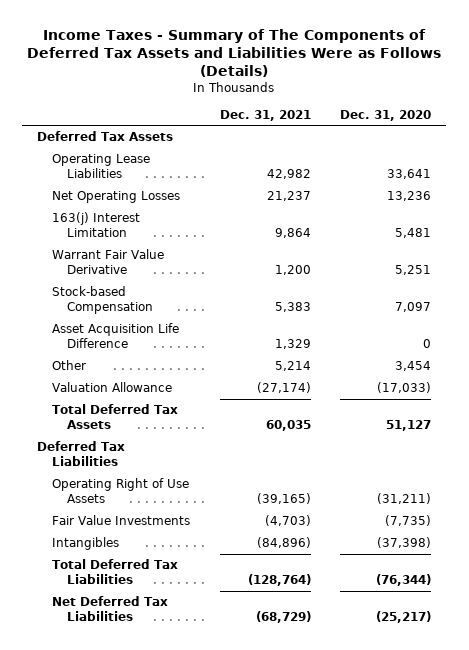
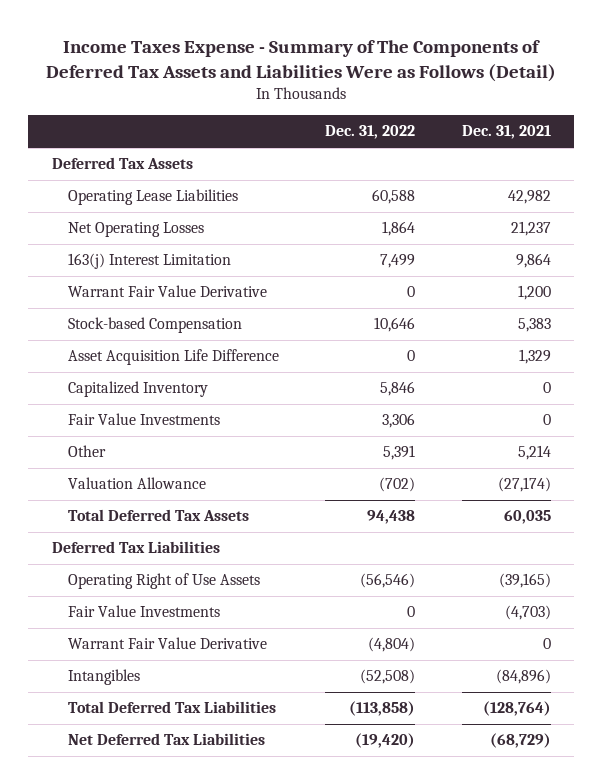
- Income Taxes - Summary of The Components of Deferred Tax Assets and Liabilities Were as Follows (Details)
+ Income Taxes Expense - Summary of The Components of Deferred Tax Assets and Liabilities Were as Follows (Detail)
- | Dec. 31, 2021 | Dec. 31, 2020
+ | Dec. 31, 2022 | Dec. 31, 2021
+ Capitalized Inventory | 5,846 | 0
+ Fair Value Investments | 3,306 | 0
+ Warrant Fair Value Derivative | (4,804) | 0

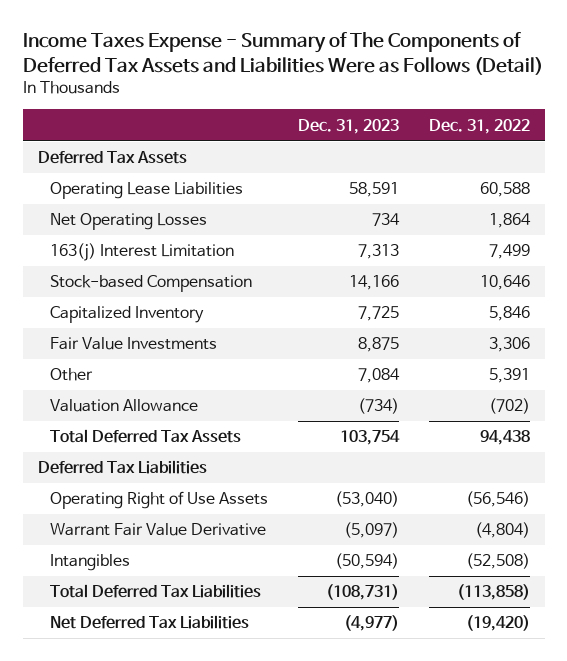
- | Dec. 31, 2022 | Dec. 31, 2021
+ | Dec. 31, 2023 | Dec. 31, 2022
- Warrant Fair Value Derivative | 0 | 1,200
- Asset Acquisition Life Difference | 0 | 1,329
- Fair Value Investments | 0 | (4,703)

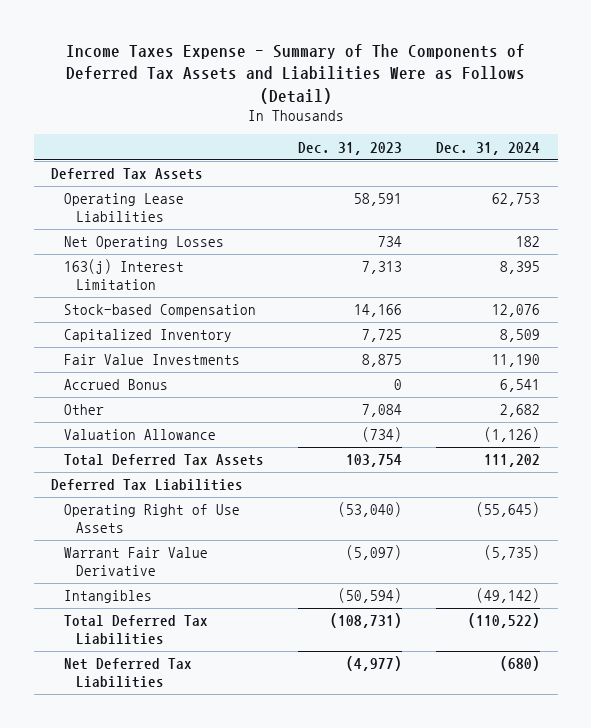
- | Dec. 31, 2023 | Dec. 31, 2022
+ | Dec. 31, 2023 | Dec. 31, 2024
+ Accrued Bonus | 0 | 6,541

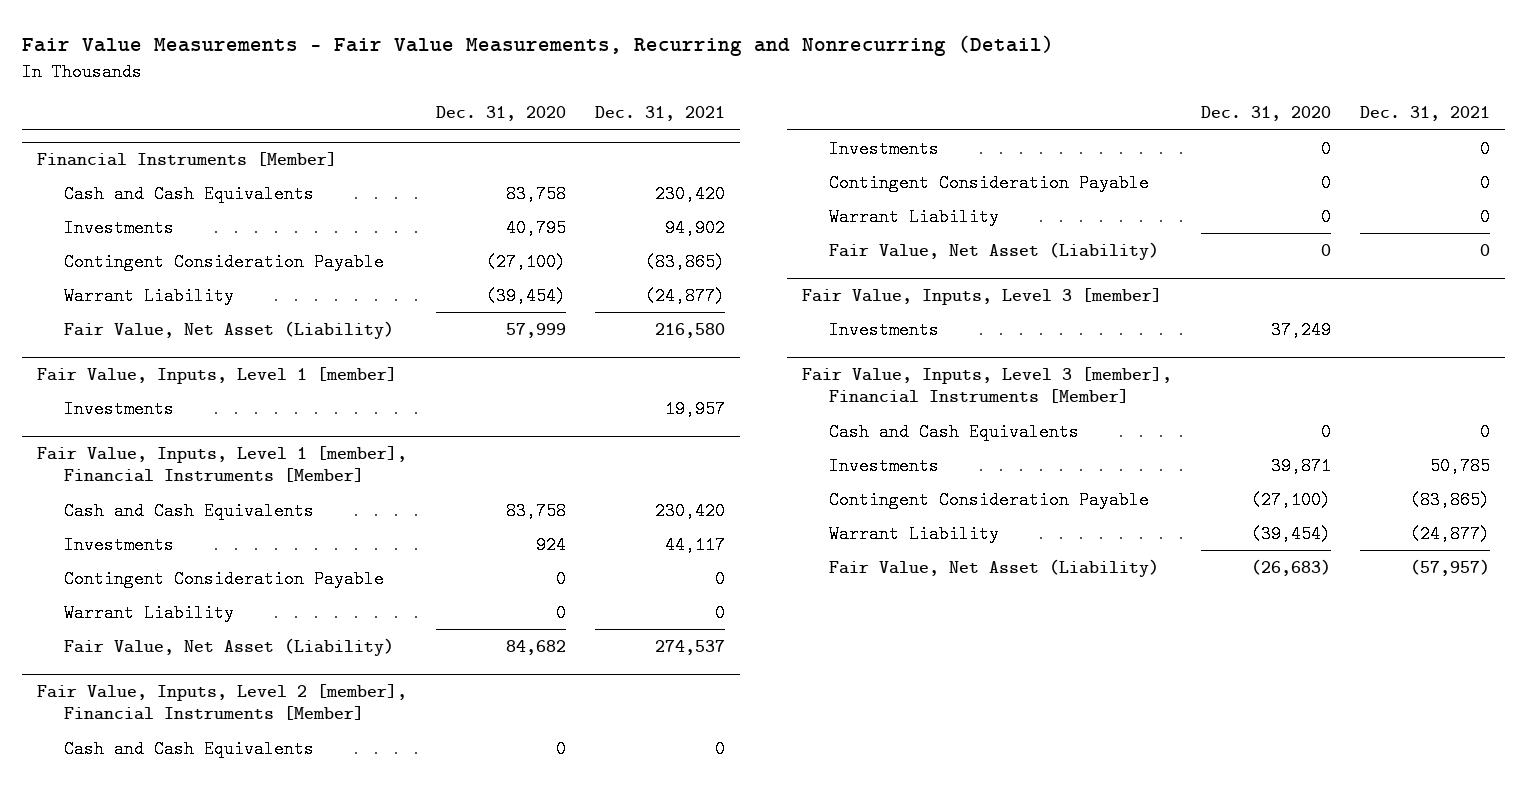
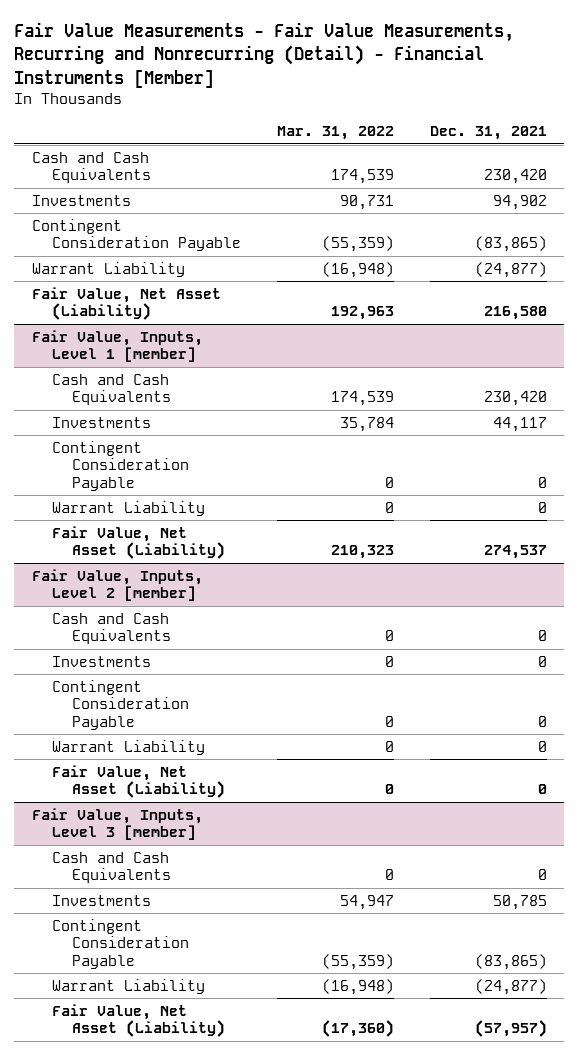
- Fair Value Measurements - Fair Value Measurements, Recurring and Nonrecurring (Detail)
+ Fair Value Measurements - Fair Value Measurements, Recurring and Nonrecurring (Detail) - Financial Instruments [Member]
- | Dec. 31, 2020 | Dec. 31, 2021
+ | Mar. 31, 2022 | Dec. 31, 2021
- Financial Instruments [Member]
@ Fair Value, Inputs, Level 1 [member]
- Investments | | 19,957
- Fair Value, Inputs, Level 1 [member], Financial Instruments [Member]
- Fair Value, Inputs, Level 2 [member], Financial Instruments [Member]
+ Fair Value, Inputs, Level 2 [member]
@ Fair Value, Inputs, Level 3 [member]
- Investments | 37,249 |
- Fair Value, Inputs, Level 3 [member], Financial Instruments [Member]

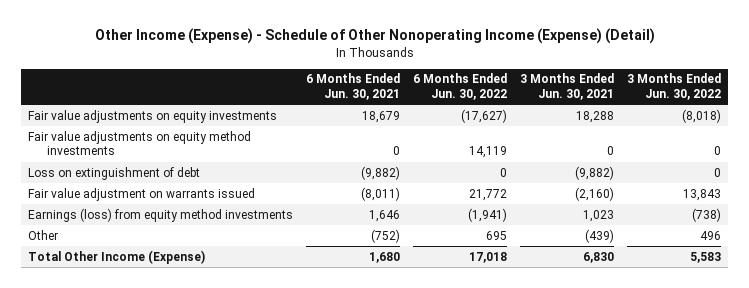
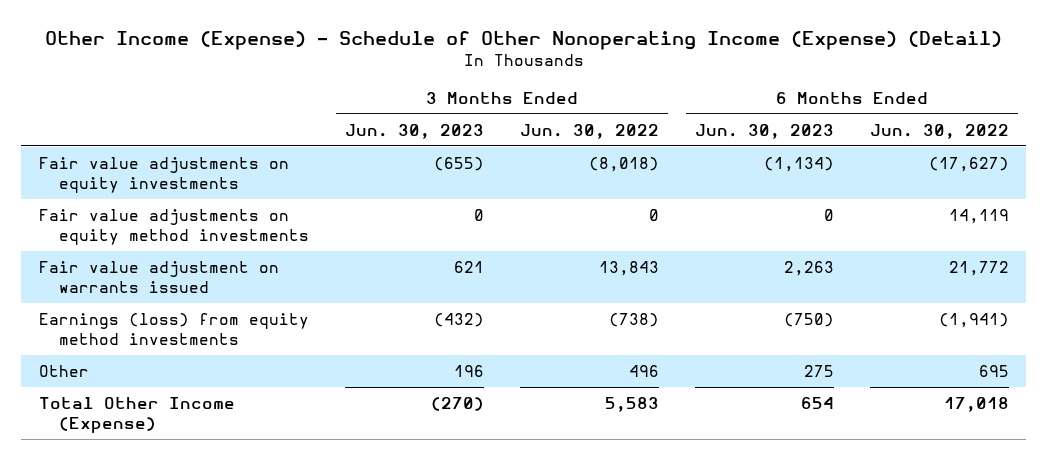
- | 6 Months Ended Jun. 30, 2021 | 6 Months Ended Jun. 30, 2022 | 3 Months Ended Jun. 30, 2021 | 3 Months Ended Jun. 30, 2022
+ | 3 Months Ended Jun. 30, 2023 | 3 Months Ended Jun. 30, 2022 | 6 Months Ended Jun. 30, 2023 | 6 Months Ended Jun. 30, 2022
- Loss on extinguishment of debt | (9,882) | 0 | (9,882) | 0

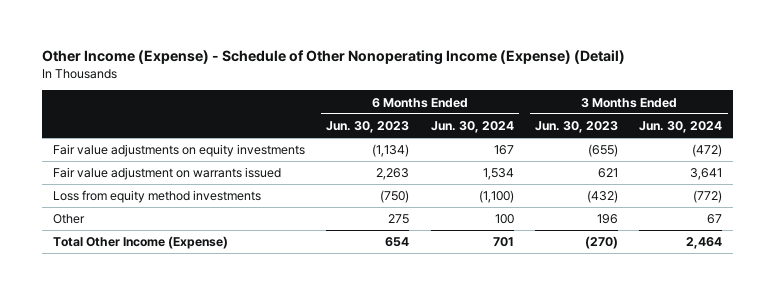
- | 3 Months Ended Jun. 30, 2023 | 3 Months Ended Jun. 30, 2022 | 6 Months Ended Jun. 30, 2023 | 6 Months Ended Jun. 30, 2022
+ | 6 Months Ended Jun. 30, 2023 | 6 Months Ended Jun. 30, 2024 | 3 Months Ended Jun. 30, 2023 | 3 Months Ended Jun. 30, 2024
- Fair value adjustments on equity method investments | 0 | 0 | 0 | 14,119
- Earnings (loss) from equity method investments | (432) | (738) | (750) | (1,941)
+ Loss from equity method investments | (750) | (1,100) | (432) | (772)

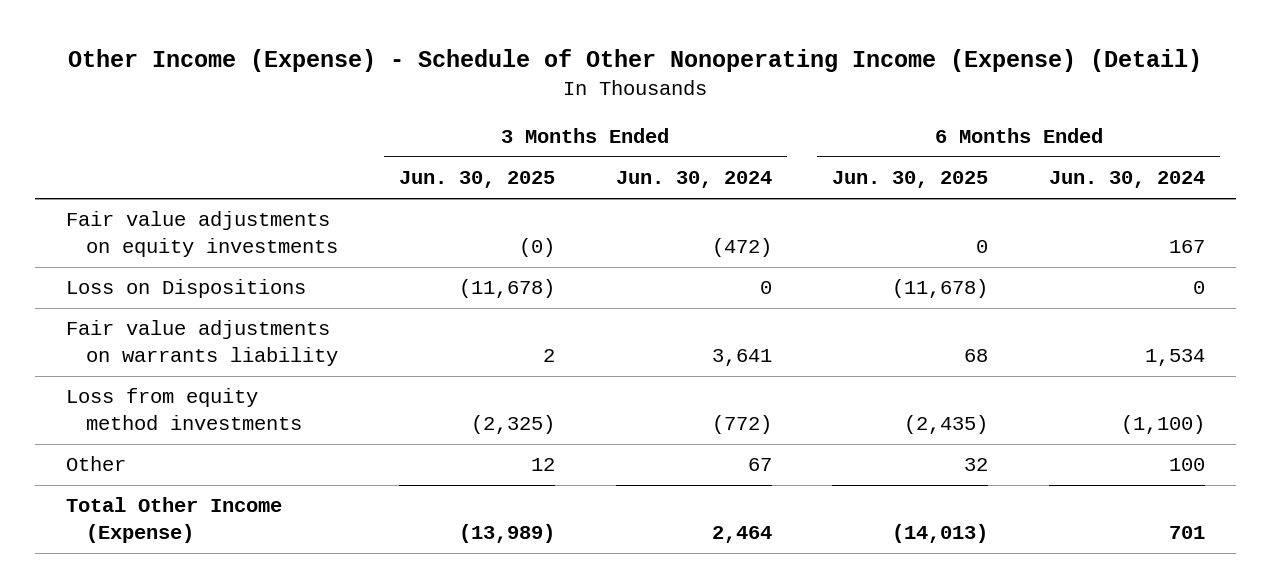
- | 6 Months Ended Jun. 30, 2023 | 6 Months Ended Jun. 30, 2024 | 3 Months Ended Jun. 30, 2023 | 3 Months Ended Jun. 30, 2024
+ | 3 Months Ended Jun. 30, 2025 | 3 Months Ended Jun. 30, 2024 | 6 Months Ended Jun. 30, 2025 | 6 Months Ended Jun. 30, 2024
- Fair value adjustment on warrants issued | 2,263 | 1,534 | 621 | 3,641
+ Loss on Dispositions | (11,678) | 0 | (11,678) | 0
+ Fair value adjustments on warrants liability | 2 | 3,641 | 68 | 1,534

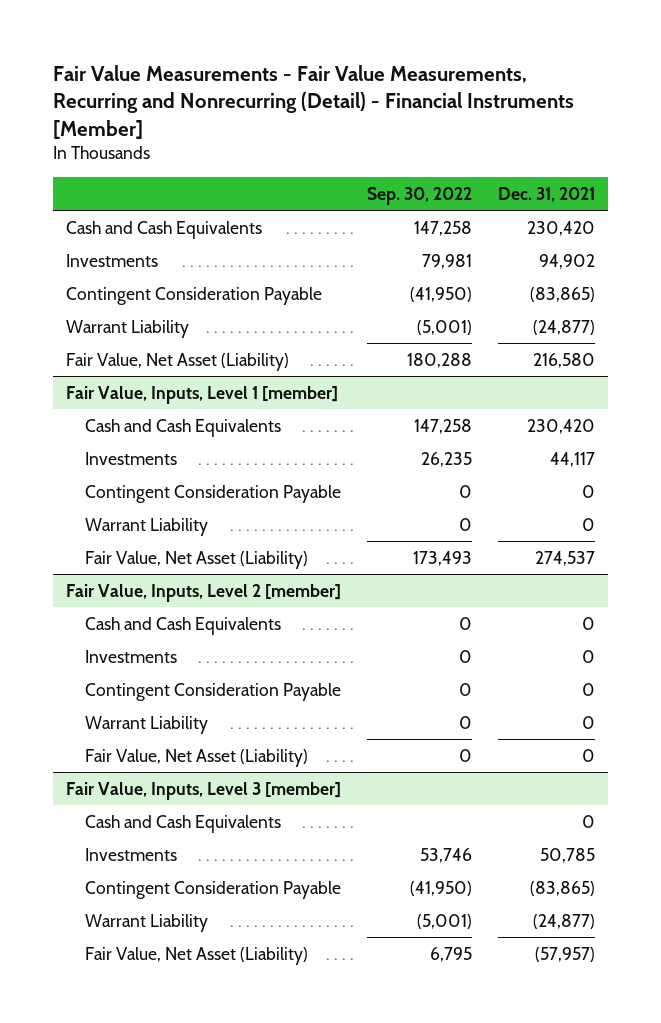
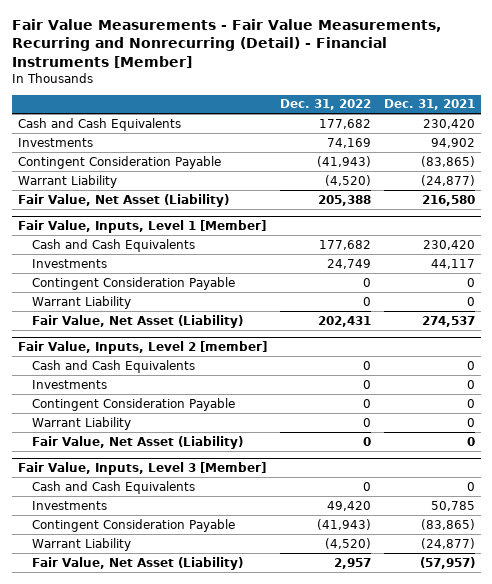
- | Sep. 30, 2022 | Dec. 31, 2021
+ | Dec. 31, 2022 | Dec. 31, 2021
- Fair Value, Inputs, Level 1 [member]
+ Fair Value, Inputs, Level 1 [Member]
- Fair Value, Inputs, Level 3 [member]
+ Fair Value, Inputs, Level 3 [Member]

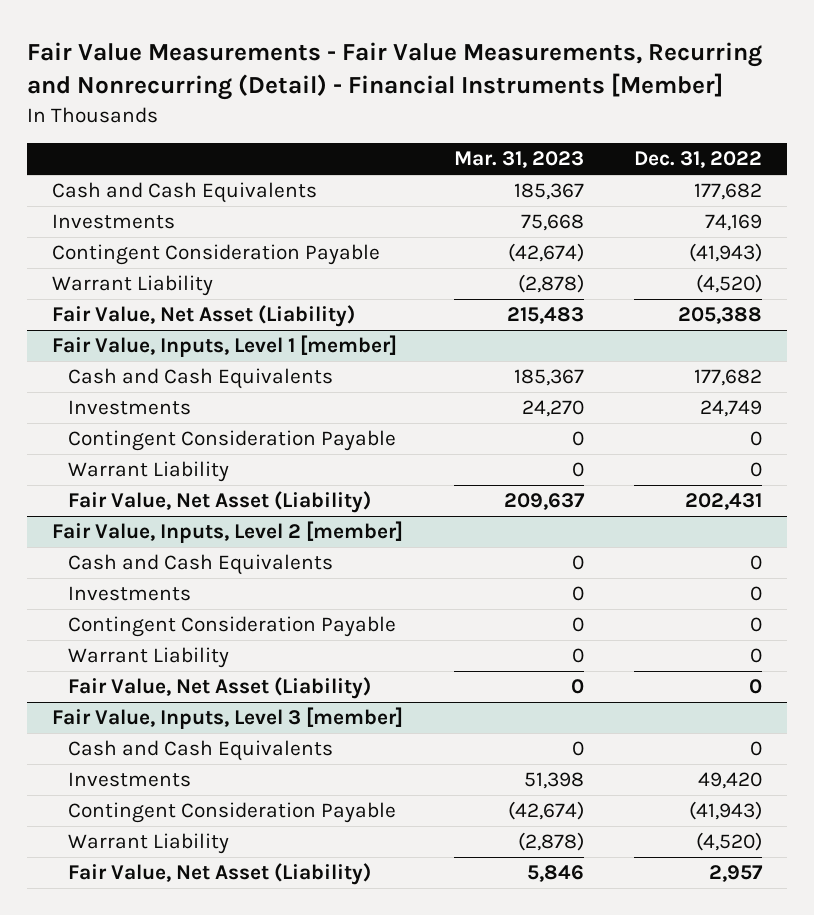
- | Dec. 31, 2022 | Dec. 31, 2021
+ | Mar. 31, 2023 | Dec. 31, 2022
- Fair Value, Inputs, Level 1 [Member]
+ Fair Value, Inputs, Level 1 [member]
- Fair Value, Inputs, Level 3 [Member]
+ Fair Value, Inputs, Level 3 [member]

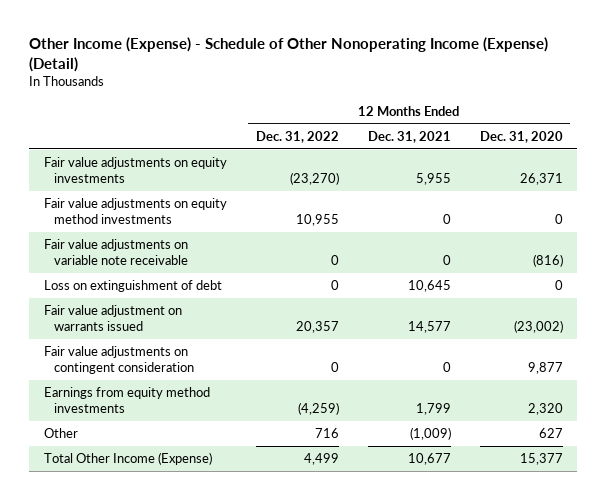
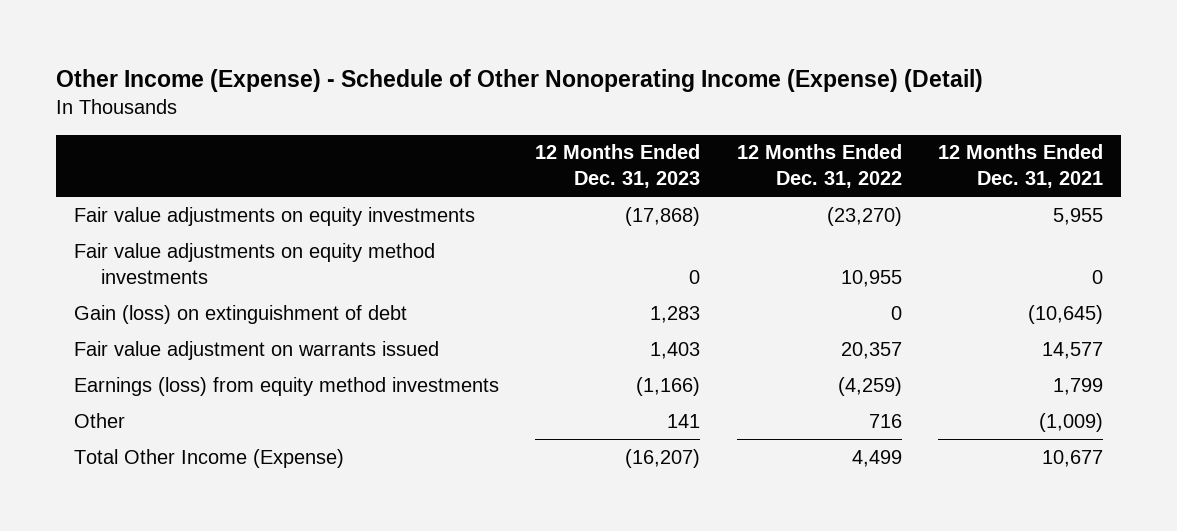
- | 12 Months Ended Dec. 31, 2022 | 12 Months Ended Dec. 31, 2021 | 12 Months Ended Dec. 31, 2020
+ | 12 Months Ended Dec. 31, 2023 | 12 Months Ended Dec. 31, 2022 | 12 Months Ended Dec. 31, 2021
- Fair value adjustments on variable note receivable | 0 | 0 | (816)
- Loss on extinguishment of debt | 0 | 10,645 | 0
+ Gain (loss) on extinguishment of debt | 1,283 | 0 | (10,645)
- Fair value adjustments on contingent consideration | 0 | 0 | 9,877
- Earnings from equity method investments | (4,259) | 1,799 | 2,320
+ Earnings (loss) from equity method investments | (1,166) | (4,259) | 1,799

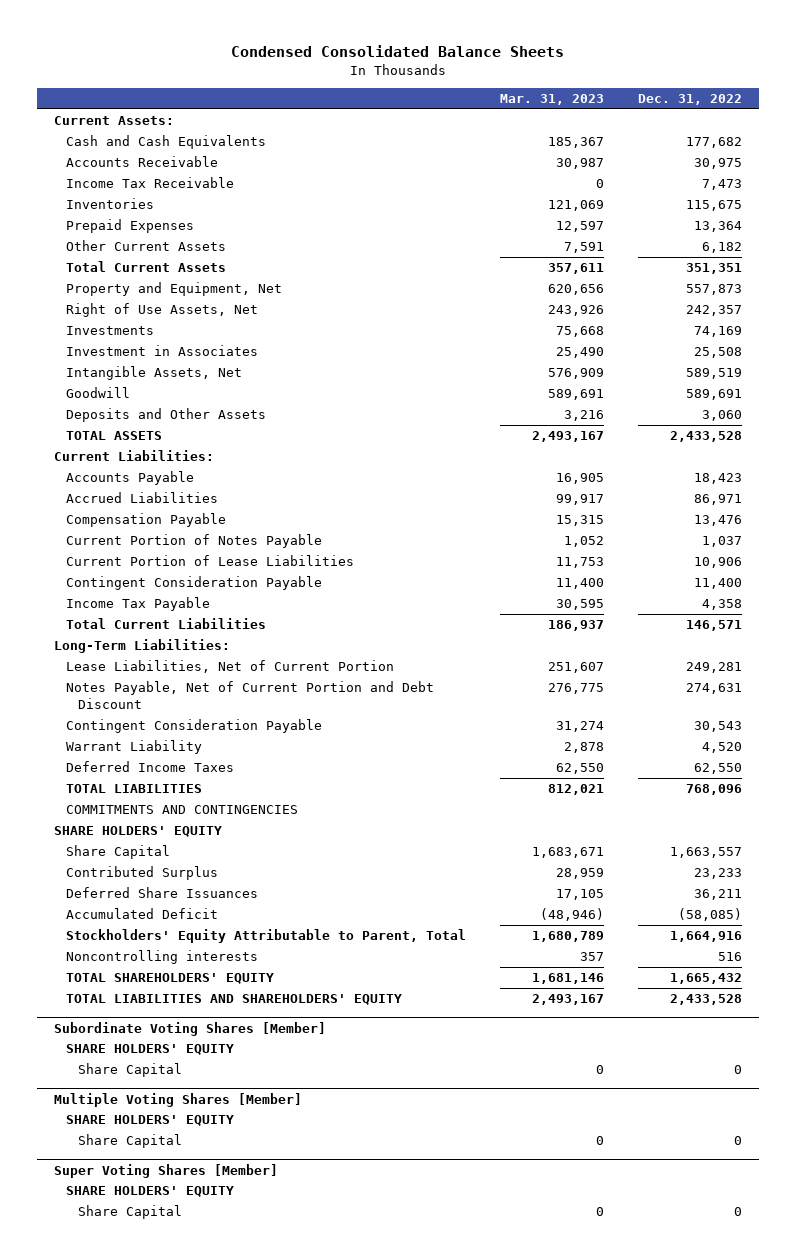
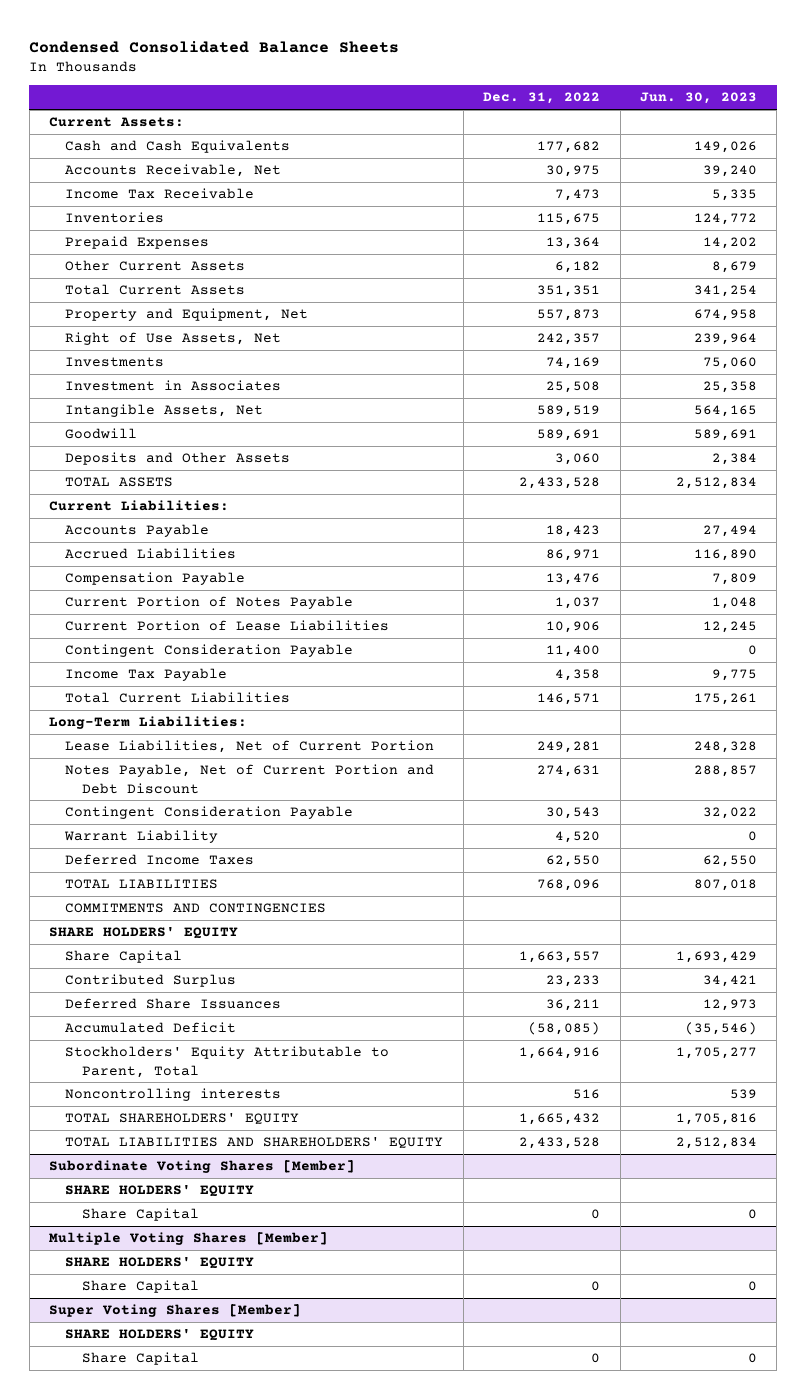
- | Mar. 31, 2023 | Dec. 31, 2022
+ | Dec. 31, 2022 | Jun. 30, 2023
- Accounts Receivable | 30,987 | 30,975
+ Accounts Receivable, Net | 30,975 | 39,240

